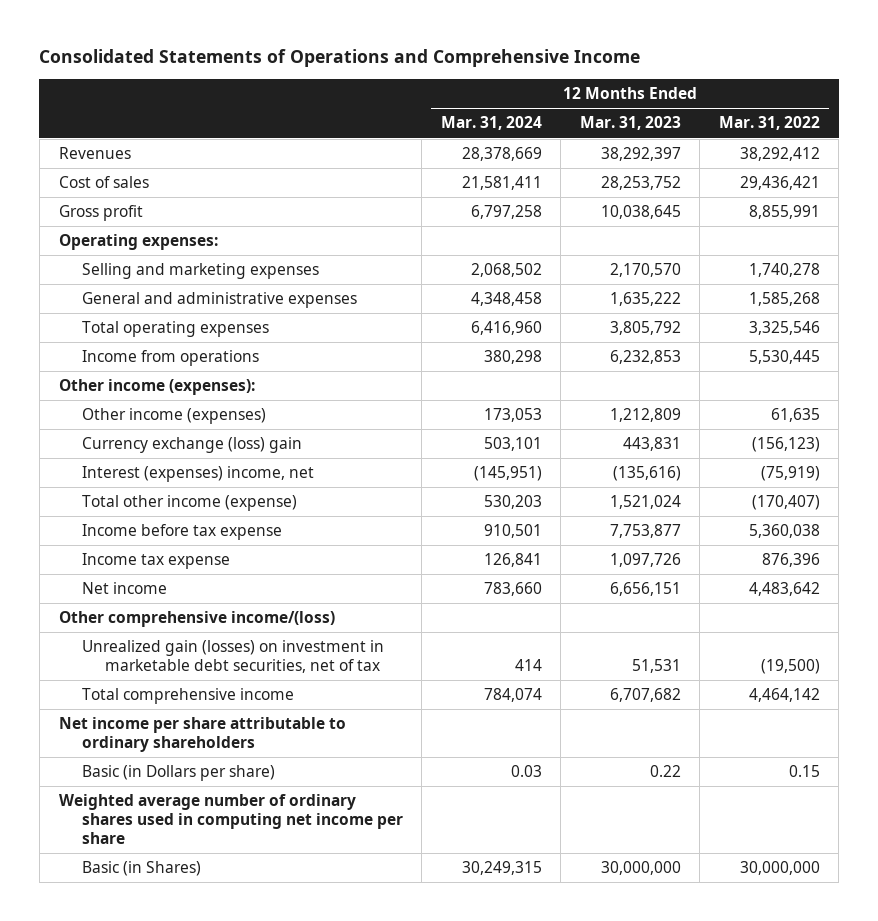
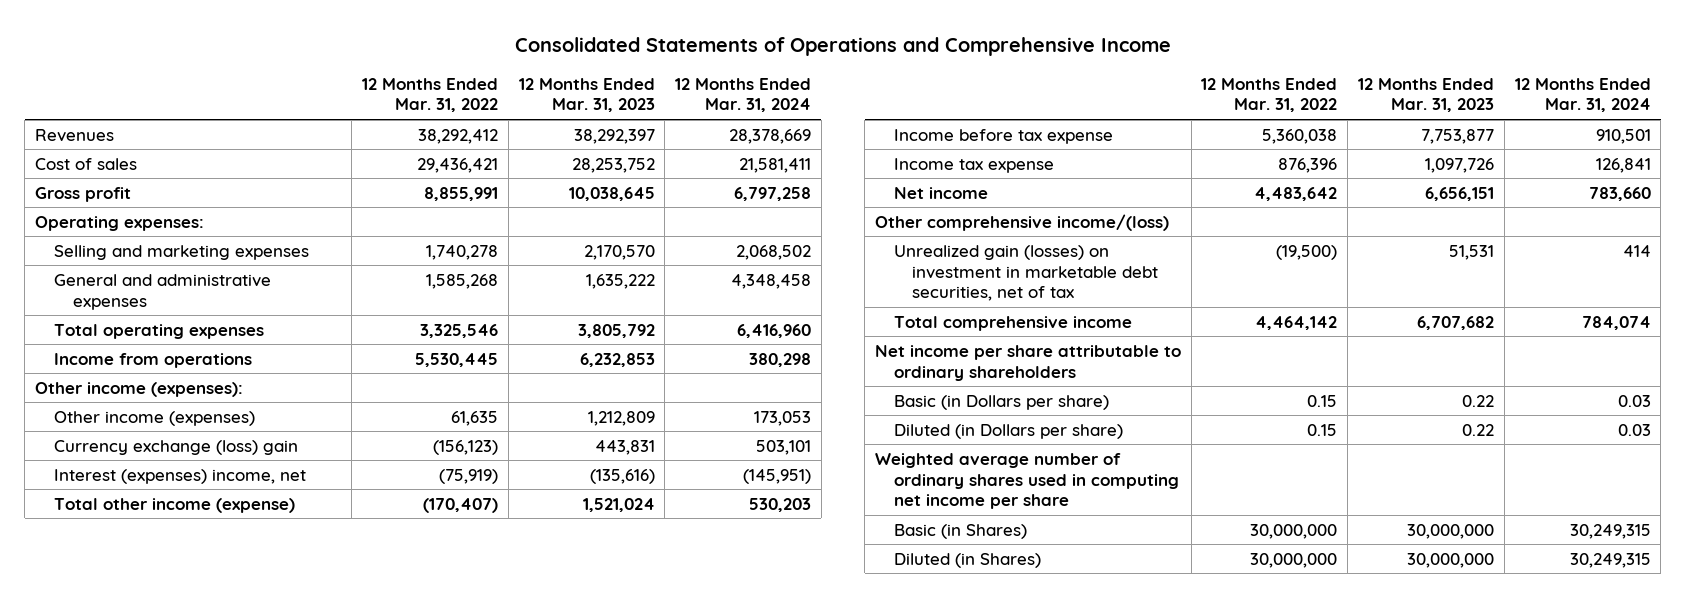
- | 12 Months Ended Mar. 31, 2024 | 12 Months Ended Mar. 31, 2023 | 12 Months Ended Mar. 31, 2022
+ | 12 Months Ended Mar. 31, 2022 | 12 Months Ended Mar. 31, 2023 | 12 Months Ended Mar. 31, 2024
+ Diluted (in Dollars per share) | 0.15 | 0.22 | 0.03
+ Diluted (in Shares) | 30,000,000 | 30,000,000 | 30,249,315

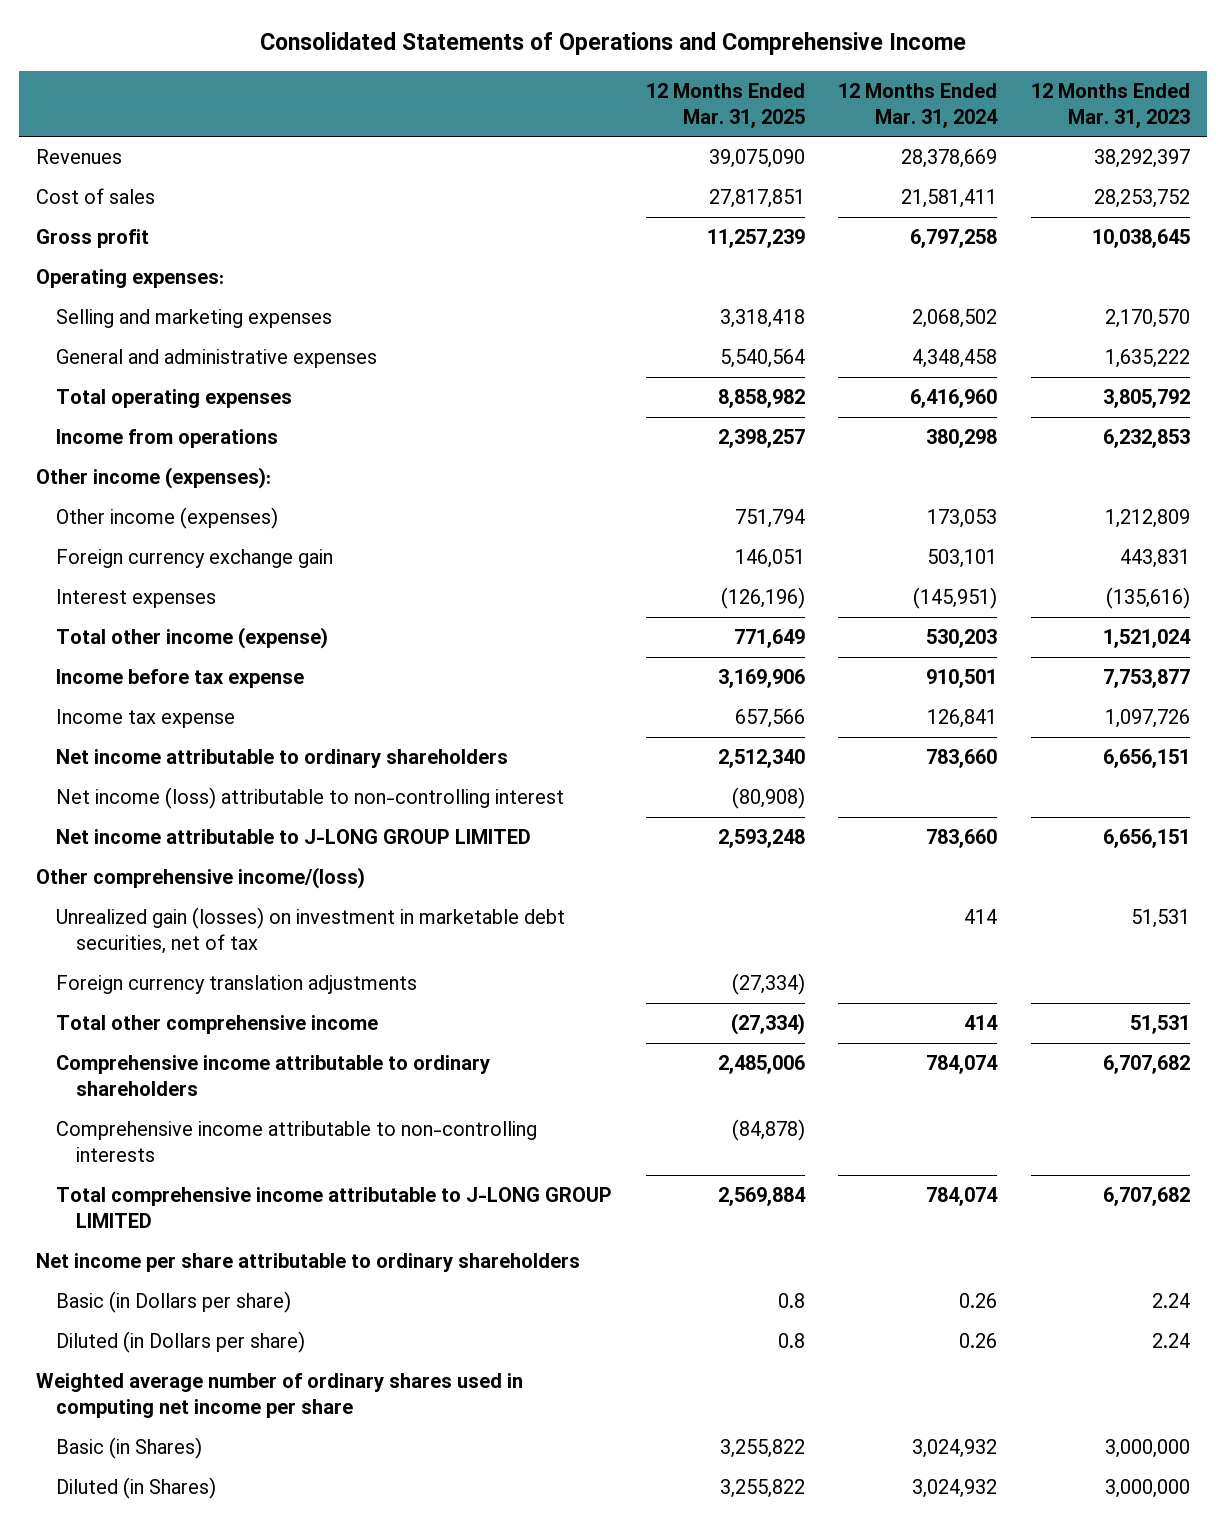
- | 12 Months Ended Mar. 31, 2022 | 12 Months Ended Mar. 31, 2023 | 12 Months Ended Mar. 31, 2024
+ | 12 Months Ended Mar. 31, 2025 | 12 Months Ended Mar. 31, 2024 | 12 Months Ended Mar. 31, 2023
- Currency exchange (loss) gain | (156,123) | 443,831 | 503,101
- Interest (expenses) income, net | (75,919) | (135,616) | (145,951)
+ Foreign currency exchange gain | 146,051 | 503,101 | 443,831
+ Interest expenses | (126,196) | (145,951) | (135,616)
- Net income | 4,483,642 | 6,656,151 | 783,660
+ Net income attributable to ordinary shareholders | 2,512,340 | 783,660 | 6,656,151
+ Net income (loss) attributable to non-controlling interest | (80,908) | |
+ Net income attributable to J-LONG GROUP LIMITED | 2,593,248 | 783,660 | 6,656,151
- Total comprehensive income | 4,464,142 | 6,707,682 | 784,074
+ Foreign currency translation adjustments | (27,334) | |
+ Total other comprehensive income | (27,334) | 414 | 51,531
+ Comprehensive income attributable to ordinary shareholders | 2,485,006 | 784,074 | 6,707,682
+ Comprehensive income attributable to non-controlling interests | (84,878) | |
+ Total comprehensive income attributable to J-LONG GROUP LIMITED | 2,569,884 | 784,074 | 6,707,682
- Basic (in Dollars per share) | 0.15 | 0.22 | 0.03
- Diluted (in Dollars per share) | 0.15 | 0.22 | 0.03
+ Basic (in Dollars per share) | 0.8 | 0.26 | 2.24
+ Diluted (in Dollars per share) | 0.8 | 0.26 | 2.24
- Basic (in Shares) | 30,000,000 | 30,000,000 | 30,249,315
- Diluted (in Shares) | 30,000,000 | 30,000,000 | 30,249,315
+ Basic (in Shares) | 3,255,822 | 3,024,932 | 3,000,000
+ Diluted (in Shares) | 3,255,822 | 3,024,932 | 3,000,000

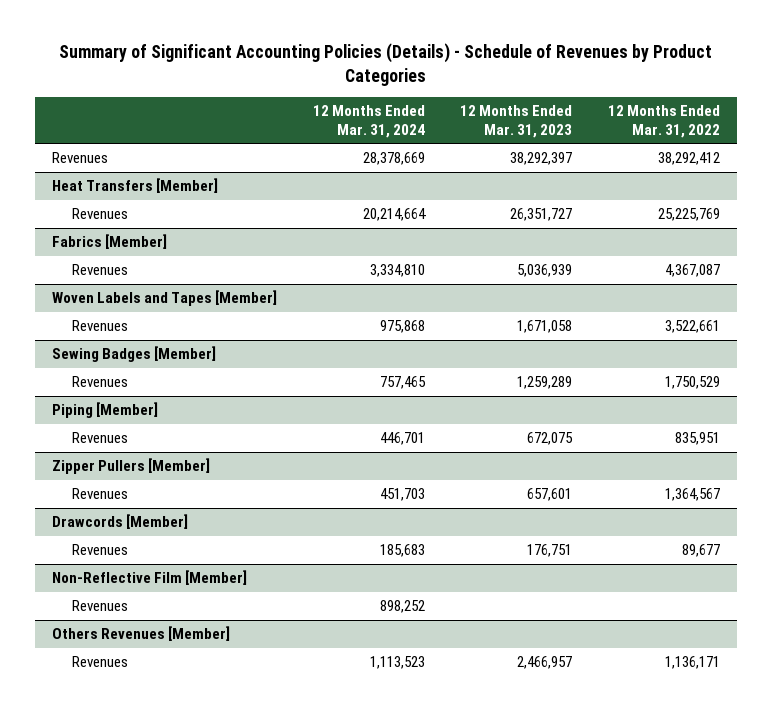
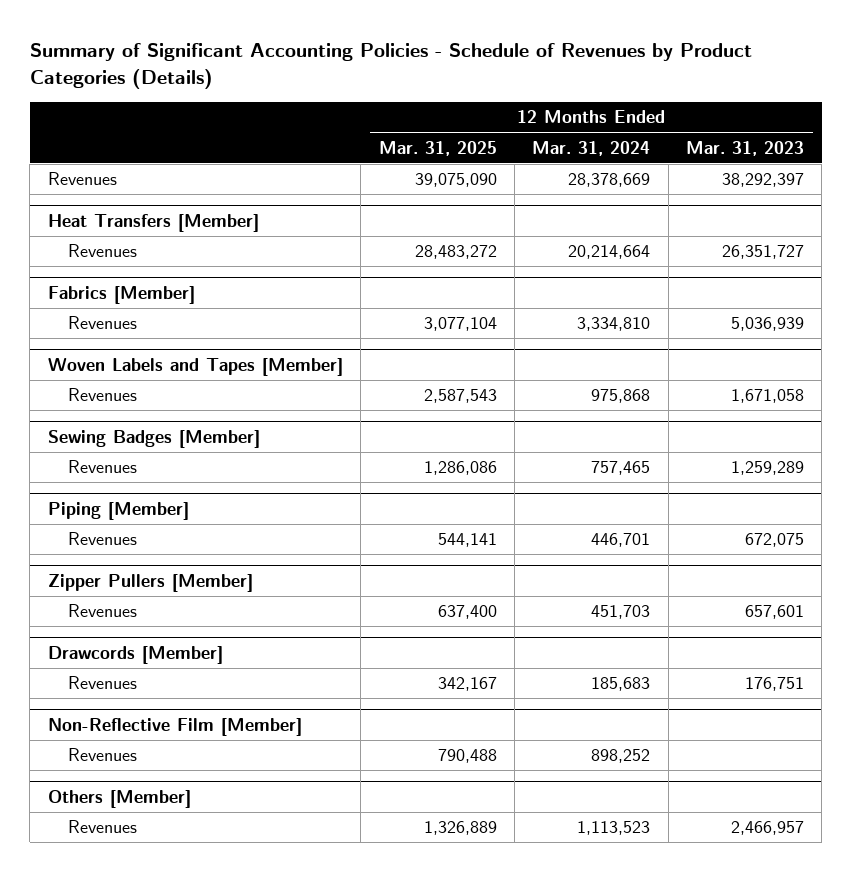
- Summary of Significant Accounting Policies (Details) - Schedule of Revenues by Product Categories
+ Summary of Significant Accounting Policies - Schedule of Revenues by Product Categories (Details)
- | 12 Months Ended Mar. 31, 2024 | 12 Months Ended Mar. 31, 2023 | 12 Months Ended Mar. 31, 2022
+ | 12 Months Ended Mar. 31, 2025 | 12 Months Ended Mar. 31, 2024 | 12 Months Ended Mar. 31, 2023
- Others Revenues [Member]
+ Others [Member]

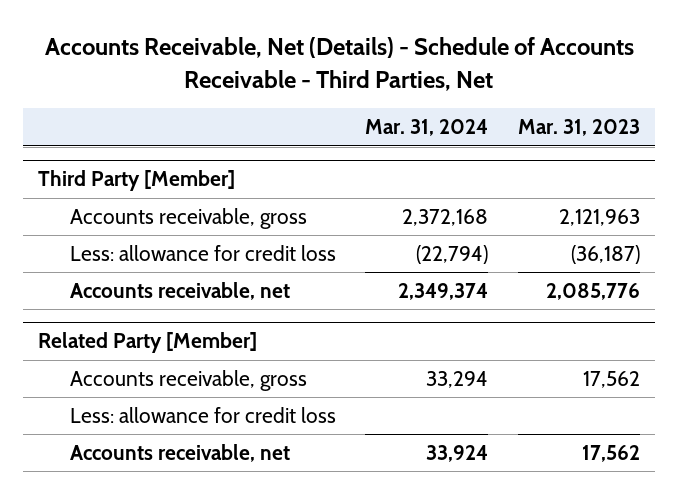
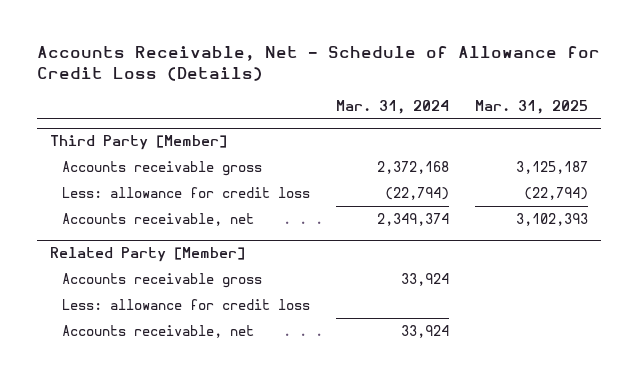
- Accounts Receivable, Net (Details) - Schedule of Accounts Receivable - Third Parties, Net
+ Accounts Receivable, Net - Schedule of Allowance for Credit Loss (Details)
- | Mar. 31, 2024 | Mar. 31, 2023
+ | Mar. 31, 2024 | Mar. 31, 2025
@ Third Party [Member]
- Accounts receivable, gross | 2,372,168 | 2,121,963
+ Accounts receivable gross | 2,372,168 | 3,125,187
@ Related Party [Member]
- Accounts receivable, gross | 33,294 | 17,562
+ Accounts receivable gross | 33,924 |

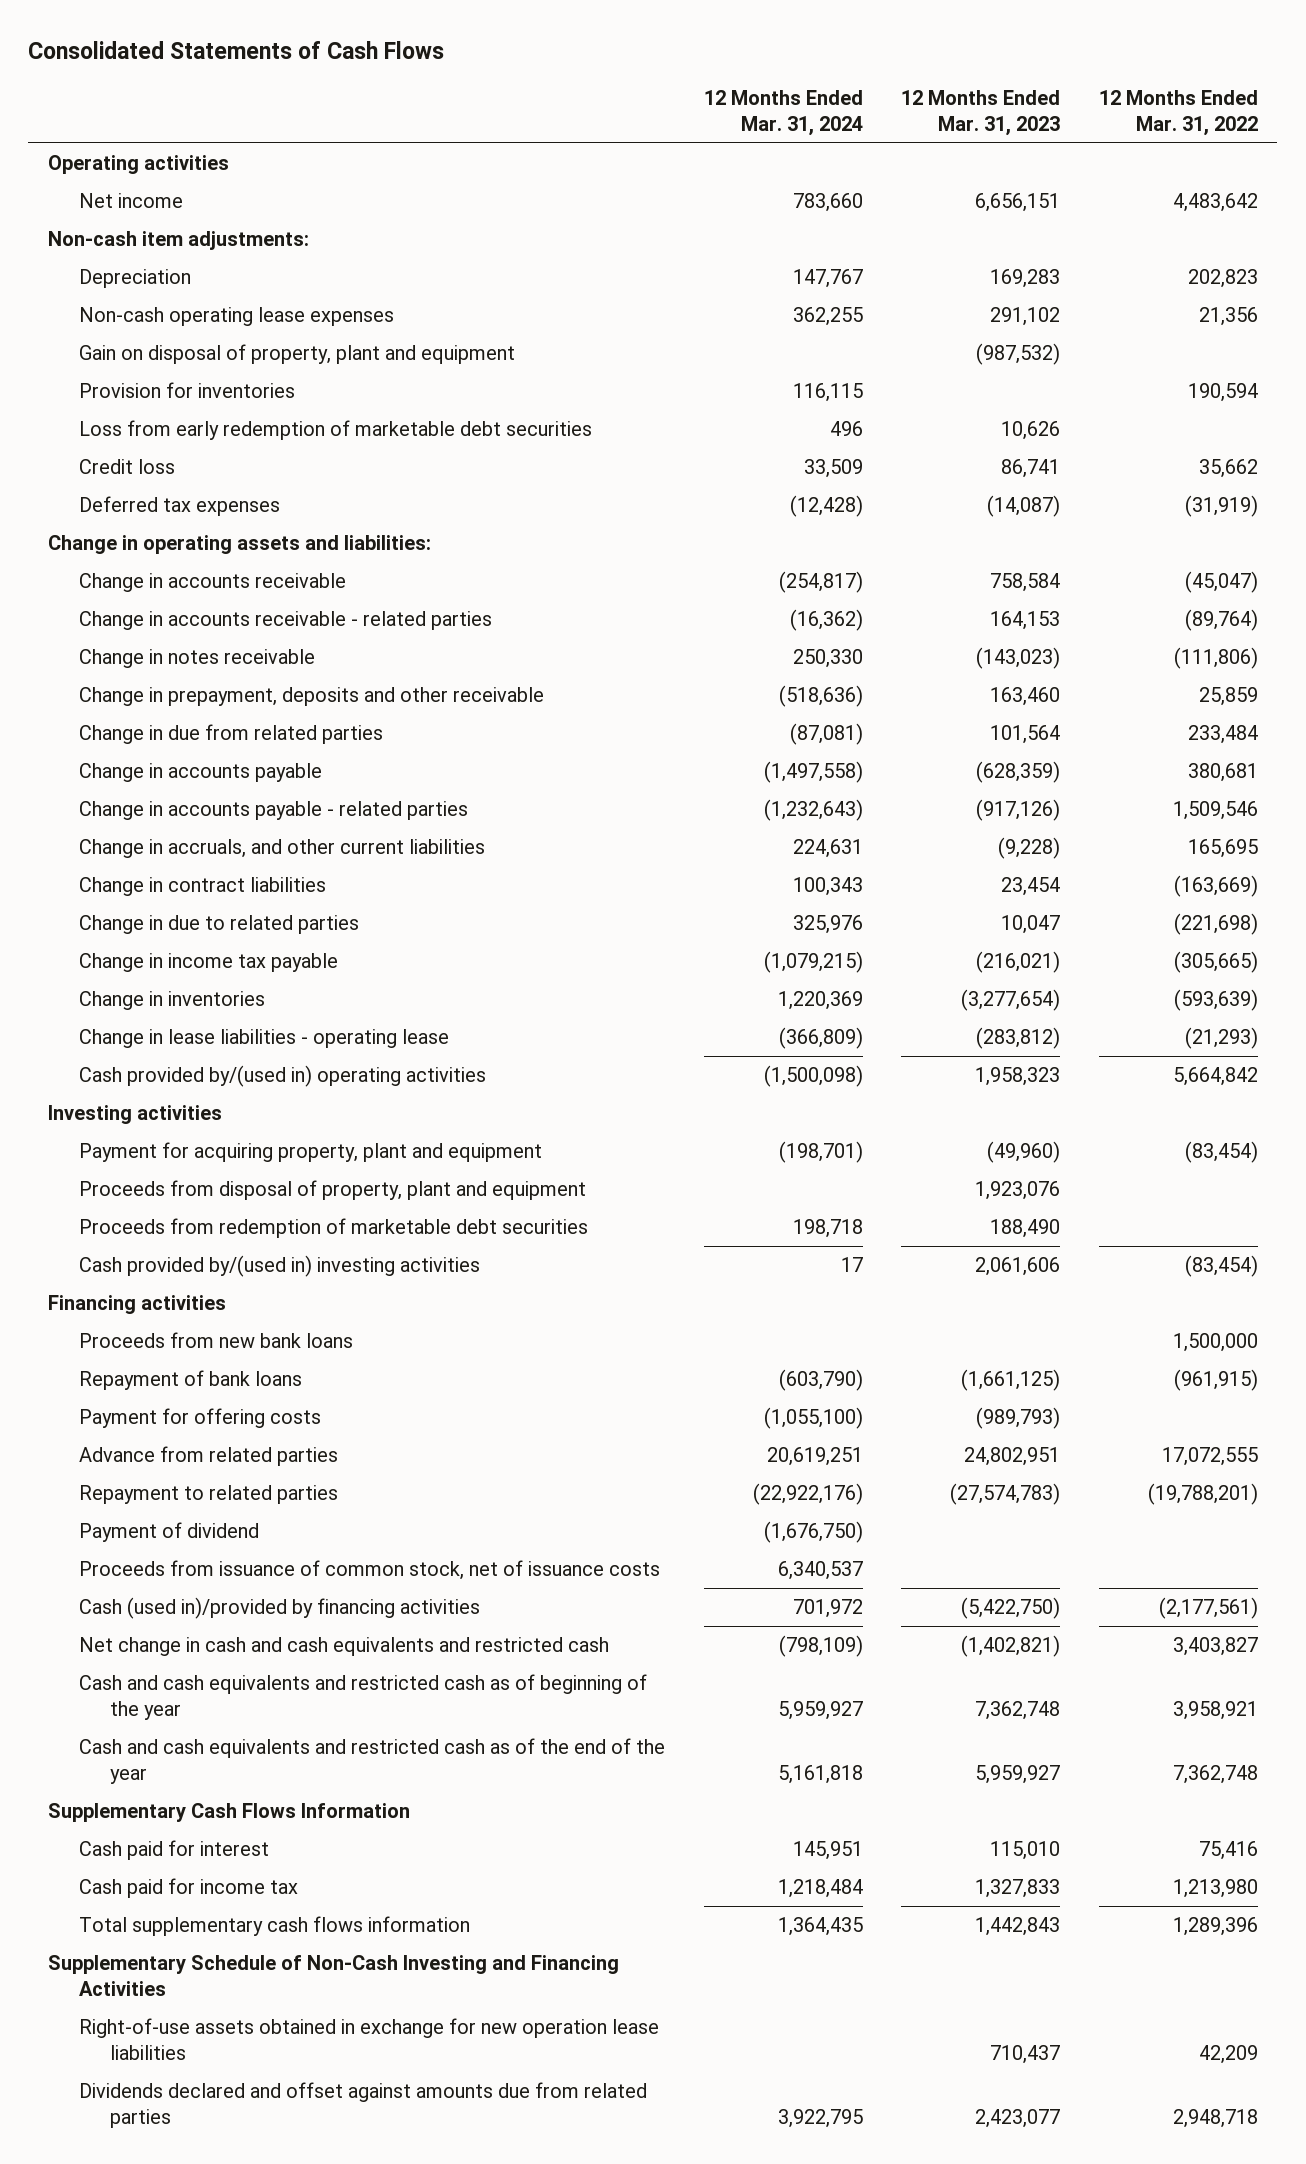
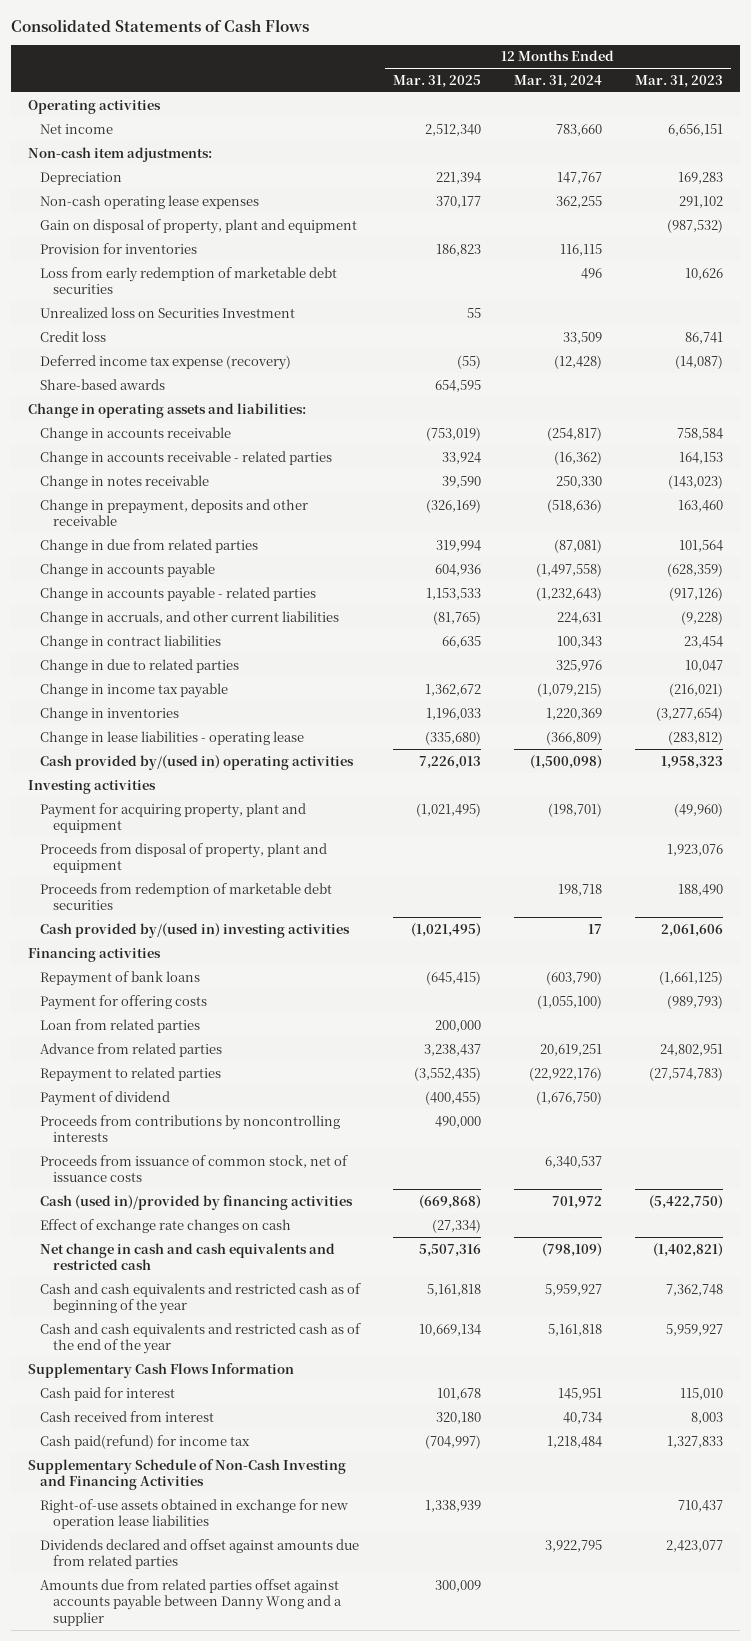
- | 12 Months Ended Mar. 31, 2024 | 12 Months Ended Mar. 31, 2023 | 12 Months Ended Mar. 31, 2022
+ | 12 Months Ended Mar. 31, 2025 | 12 Months Ended Mar. 31, 2024 | 12 Months Ended Mar. 31, 2023
+ Unrealized loss on Securities Investment | 55 | |
- Deferred tax expenses | (12,428) | (14,087) | (31,919)
+ Deferred income tax expense (recovery) | (55) | (12,428) | (14,087)
+ Share-based awards | 654,595 | |
- Proceeds from new bank loans | | | 1,500,000
+ Loan from related parties | 200,000 | |
+ Proceeds from contributions by noncontrolling interests | 490,000 | |
+ Effect of exchange rate changes on cash | (27,334) | |
- Cash paid for income tax | 1,218,484 | 1,327,833 | 1,213,980
- Total supplementary cash flows information | 1,364,435 | 1,442,843 | 1,289,396
+ Cash received from interest | 320,180 | 40,734 | 8,003
+ Cash paid(refund) for income tax | (704,997) | 1,218,484 | 1,327,833
+ Amounts due from related parties offset against accounts payable between Danny Wong and a supplier | 300,009 | |

